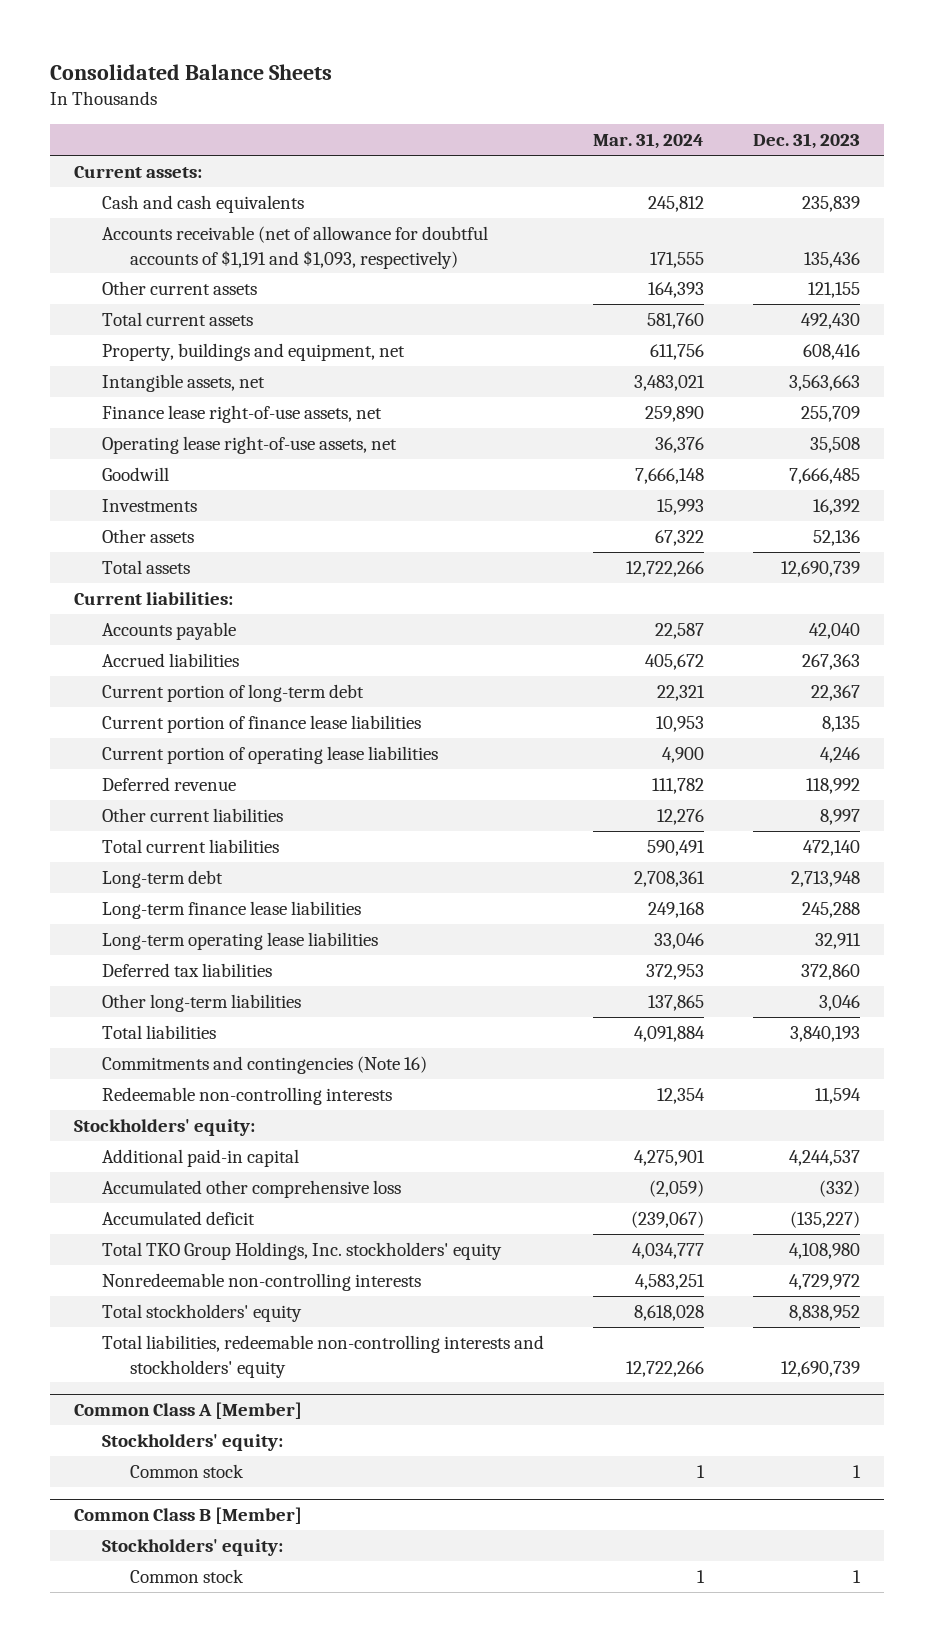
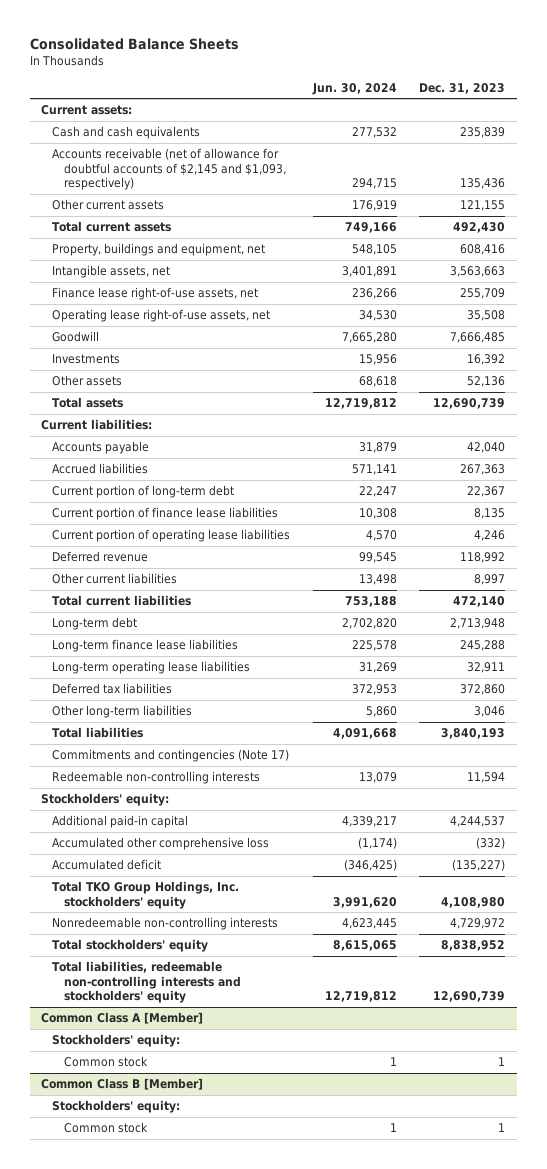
- | Mar. 31, 2024 | Dec. 31, 2023
+ | Jun. 30, 2024 | Dec. 31, 2023
- Accounts receivable (net of allowance for doubtful accounts of $1,191 and $1,093, respectively) | 171,555 | 135,436
+ Accounts receivable (net of allowance for doubtful accounts of $2,145 and $1,093, respectively) | 294,715 | 135,436
- Commitments and contingencies (Note 16)
+ Commitments and contingencies (Note 17)

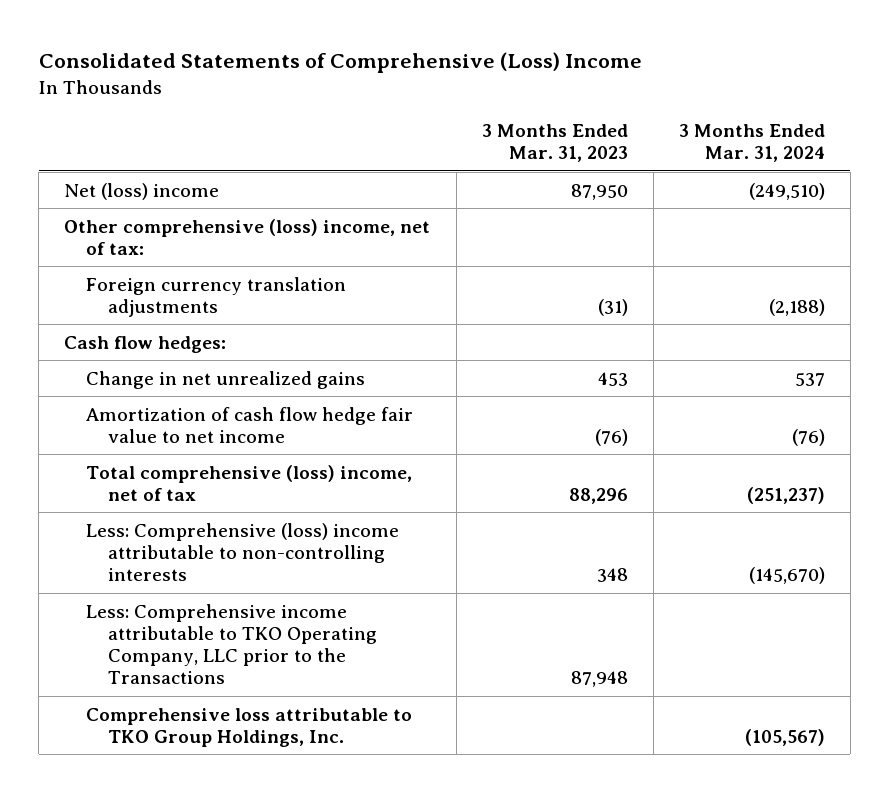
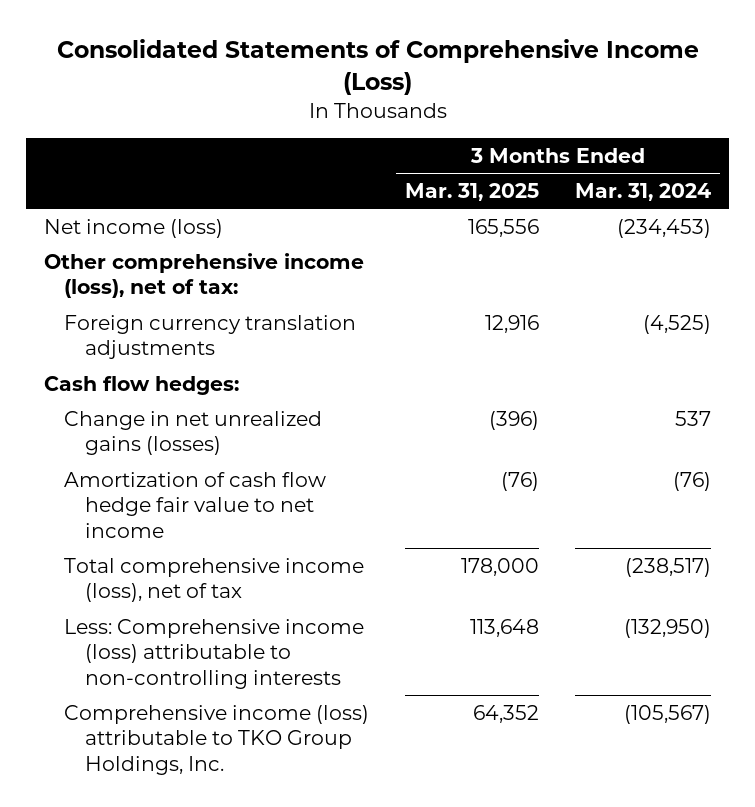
- Consolidated Statements of Comprehensive (Loss) Income
+ Consolidated Statements of Comprehensive Income (Loss)
- | 3 Months Ended Mar. 31, 2023 | 3 Months Ended Mar. 31, 2024
+ | 3 Months Ended Mar. 31, 2025 | 3 Months Ended Mar. 31, 2024
- Net (loss) income | 87,950 | (249,510)
- Other comprehensive (loss) income, net of tax:
- Foreign currency translation adjustments | (31) | (2,188)
+ Net income (loss) | 165,556 | (234,453)
+ Other comprehensive income (loss), net of tax:
+ Foreign currency translation adjustments | 12,916 | (4,525)
- Change in net unrealized gains | 453 | 537
+ Change in net unrealized gains (losses) | (396) | 537
- Total comprehensive (loss) income, net of tax | 88,296 | (251,237)
- Less: Comprehensive (loss) income attributable to non-controlling interests | 348 | (145,670)
- Less: Comprehensive income attributable to TKO Operating Company, LLC prior to the Transactions | 87,948 |
- Comprehensive loss attributable to TKO Group Holdings, Inc. | | (105,567)
+ Total comprehensive income (loss), net of tax | 178,000 | (238,517)
+ Less: Comprehensive income (loss) attributable to non-controlling interests | 113,648 | (132,950)
+ Comprehensive income (loss) attributable to TKO Group Holdings, Inc. | 64,352 | (105,567)

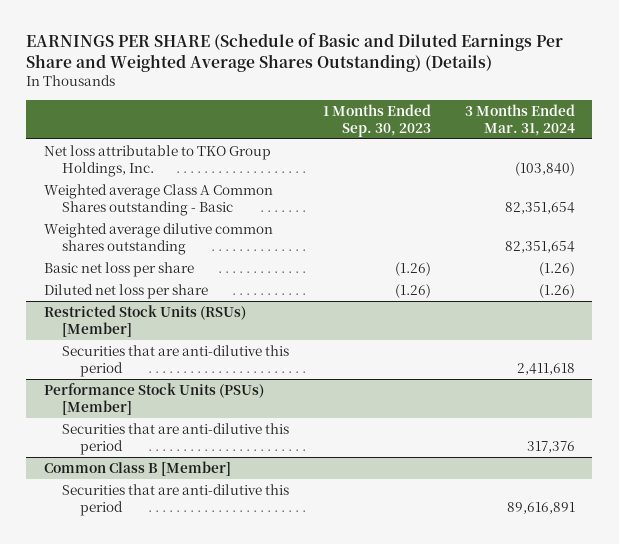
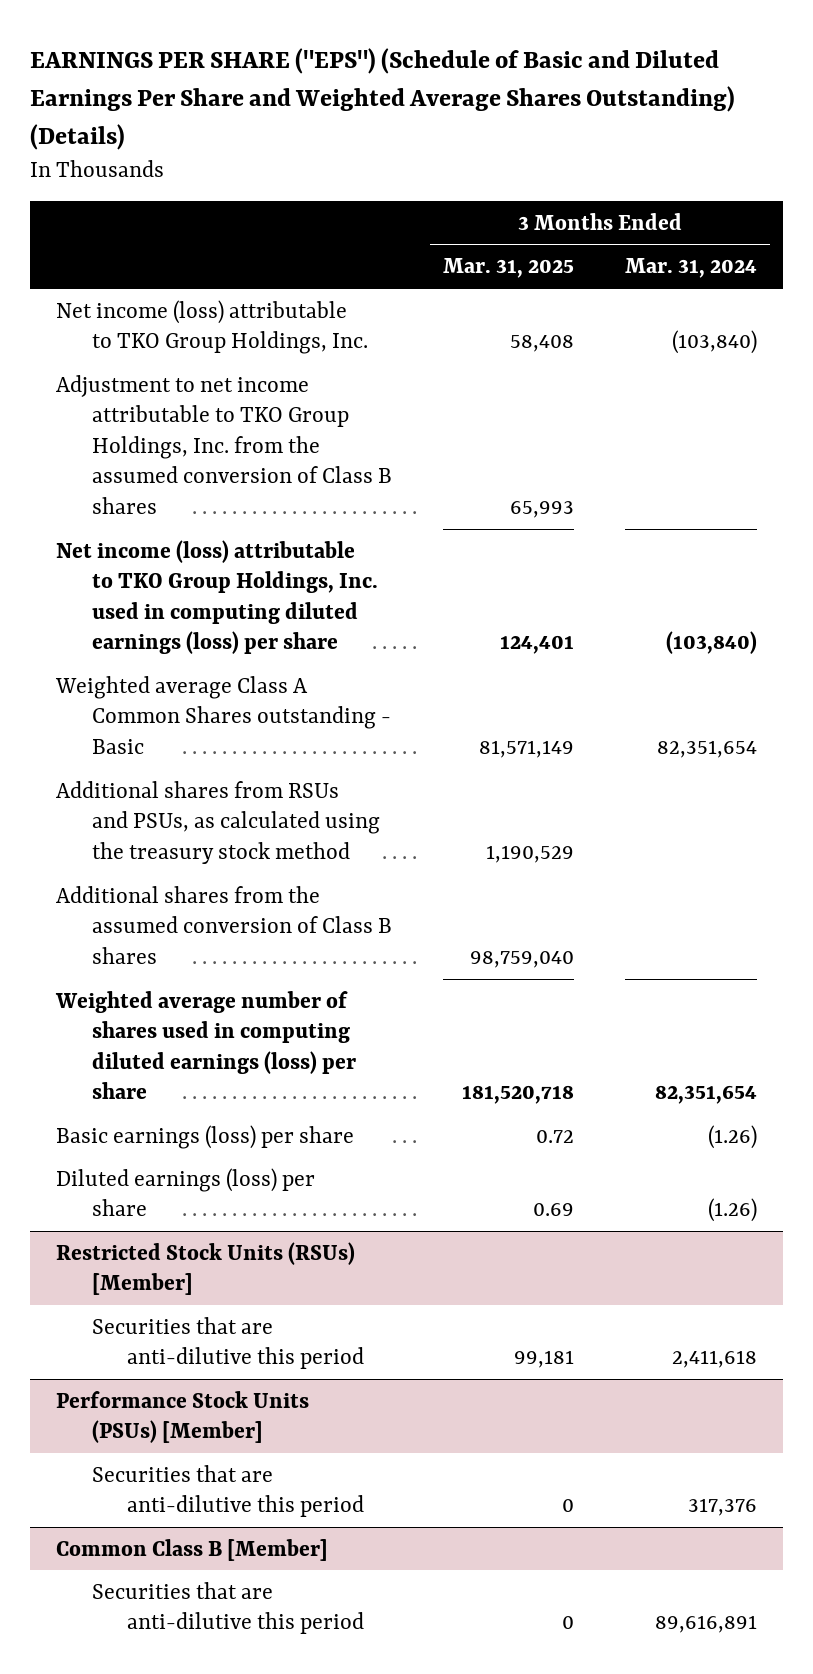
- EARNINGS PER SHARE (Schedule of Basic and Diluted Earnings Per Share and Weighted Average Shares Outstanding) (Details)
+ EARNINGS PER SHARE ("EPS") (Schedule of Basic and Diluted Earnings Per Share and Weighted Average Shares Outstanding) (Details)
- | 1 Months Ended Sep. 30, 2023 | 3 Months Ended Mar. 31, 2024
+ | 3 Months Ended Mar. 31, 2025 | 3 Months Ended Mar. 31, 2024
- Net loss attributable to TKO Group Holdings, Inc. | | (103,840)
+ Net income (loss) attributable to TKO Group Holdings, Inc. | 58,408 | (103,840)
+ Adjustment to net income attributable to TKO Group Holdings, Inc. from the assumed conversion of Class B shares | 65,993 |
+ Net income (loss) attributable to TKO Group Holdings, Inc. used in computing diluted earnings (loss) per share | 124,401 | (103,840)
- Weighted average dilutive common shares outstanding | | 82,351,654
- Basic net loss per share | (1.26) | (1.26)
- Diluted net loss per share | (1.26) | (1.26)
+ Additional shares from RSUs and PSUs, as calculated using the treasury stock method | 1,190,529 |
+ Additional shares from the assumed conversion of Class B shares | 98,759,040 |
+ Weighted average number of shares used in computing diluted earnings (loss) per share | 181,520,718 | 82,351,654
+ Basic earnings (loss) per share | 0.72 | (1.26)
+ Diluted earnings (loss) per share | 0.69 | (1.26)

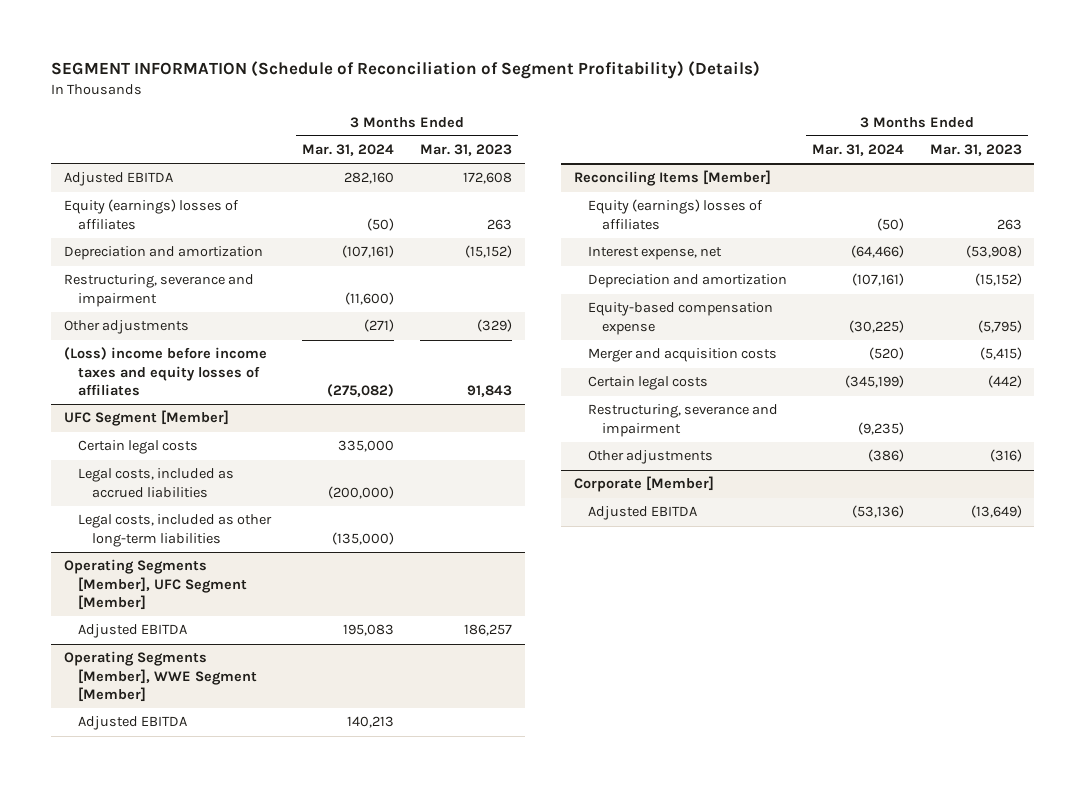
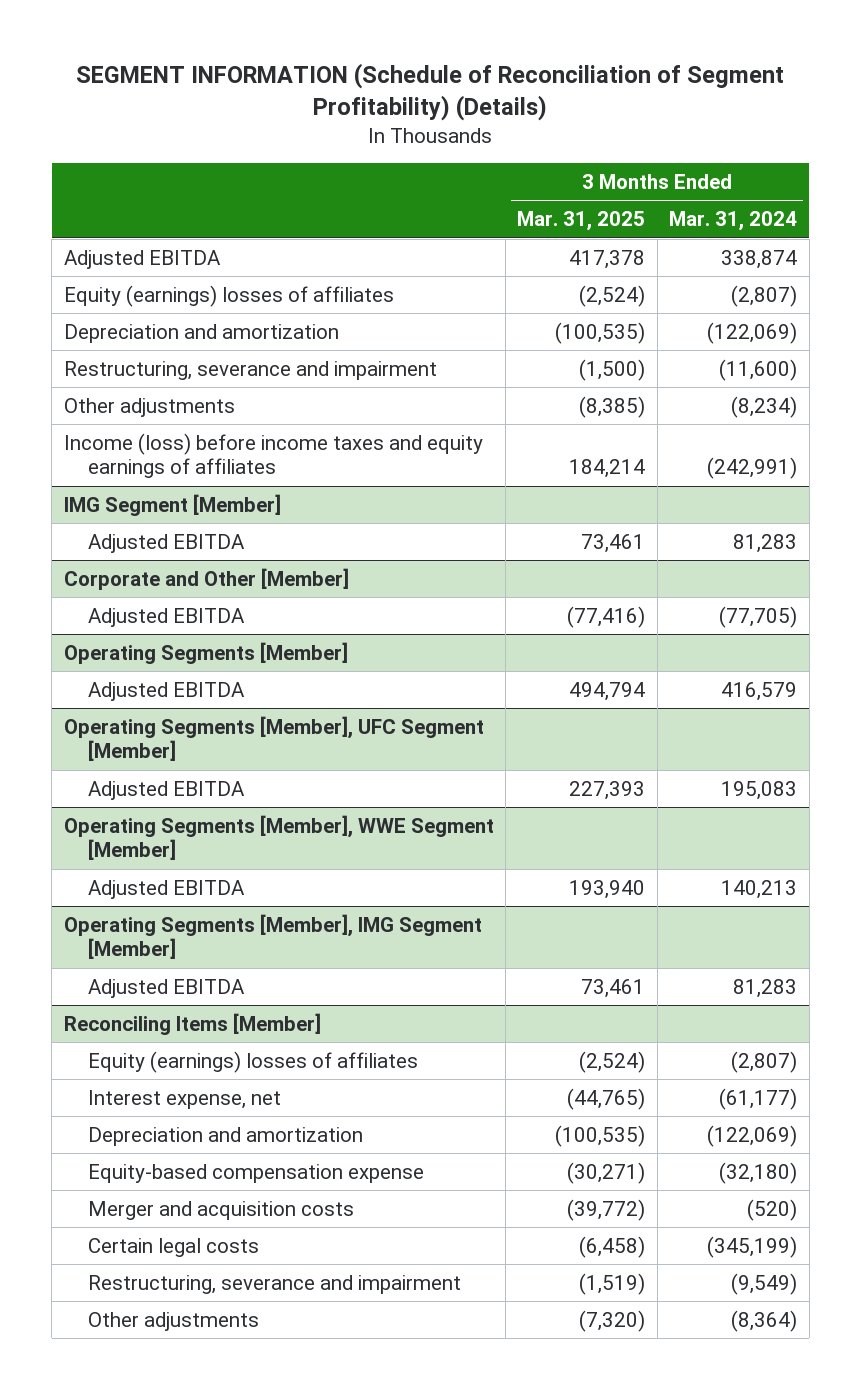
- | 3 Months Ended Mar. 31, 2024 | 3 Months Ended Mar. 31, 2023
+ | 3 Months Ended Mar. 31, 2025 | 3 Months Ended Mar. 31, 2024
- Adjusted EBITDA | 282,160 | 172,608
- Equity (earnings) losses of affiliates | (50) | 263
- Depreciation and amortization | (107,161) | (15,152)
+ Adjusted EBITDA | 417,378 | 338,874
+ Equity (earnings) losses of affiliates | (2,524) | (2,807)
+ Depreciation and amortization | (100,535) | (122,069)
- Other adjustments | (271) | (329)
- (Loss) income before income taxes and equity losses of affiliates | (275,082) | 91,843
- UFC Segment [Member]
- Certain legal costs | 335,000 |
- Legal costs, included as accrued liabilities | (200,000) |
- Legal costs, included as other long-term liabilities | (135,000) |
+ Other adjustments | (8,385) | (8,234)
+ Income (loss) before income taxes and equity earnings of affiliates | 184,214 | (242,991)
+ IMG Segment [Member]
+ Adjusted EBITDA | 73,461 | 81,283
+ Corporate and Other [Member]
+ Adjusted EBITDA | (77,416) | (77,705)
+ Operating Segments [Member]
+ Adjusted EBITDA | 494,794 | 416,579
+ Operating Segments [Member], IMG Segment [Member]
+ Adjusted EBITDA | 73,461 | 81,283
@ Reconciling Items [Member]
- Equity (earnings) losses of affiliates | (50) | 263
- Interest expense, net | (64,466) | (53,908)
- Depreciation and amortization | (107,161) | (15,152)
- Equity-based compensation expense | (30,225) | (5,795)
+ Equity (earnings) losses of affiliates | (2,524) | (2,807)
+ Interest expense, net | (44,765) | (61,177)
+ Depreciation and amortization | (100,535) | (122,069)
+ Equity-based compensation expense | (30,271) | (32,180)
- Restructuring, severance and impairment | (9,235) |
- Other adjustments | (386) | (316)
- Corporate [Member]
- Adjusted EBITDA | (53,136) | (13,649)
@ Reconciling Items [Member]
+ Restructuring, severance and impairment | (1,519) | (9,549)
+ Other adjustments | (7,320) | (8,364)

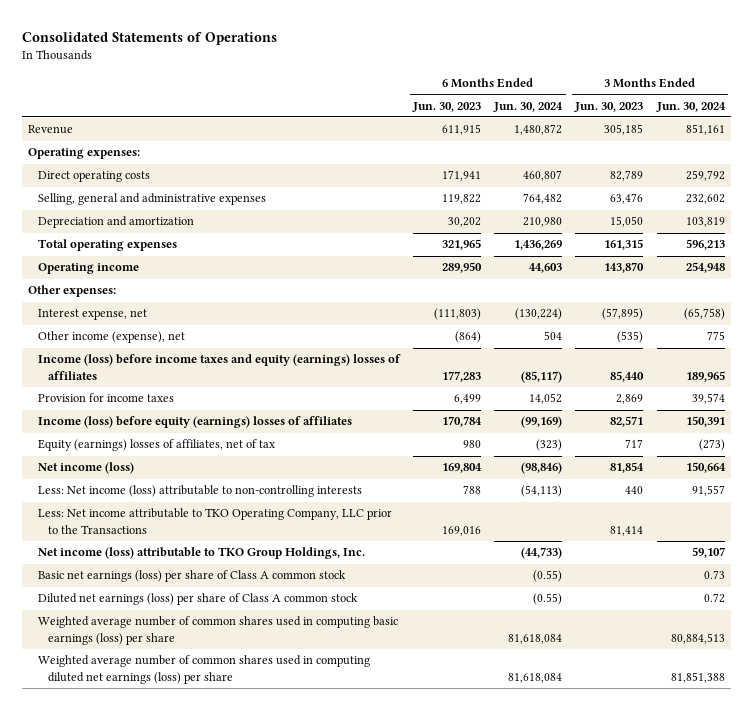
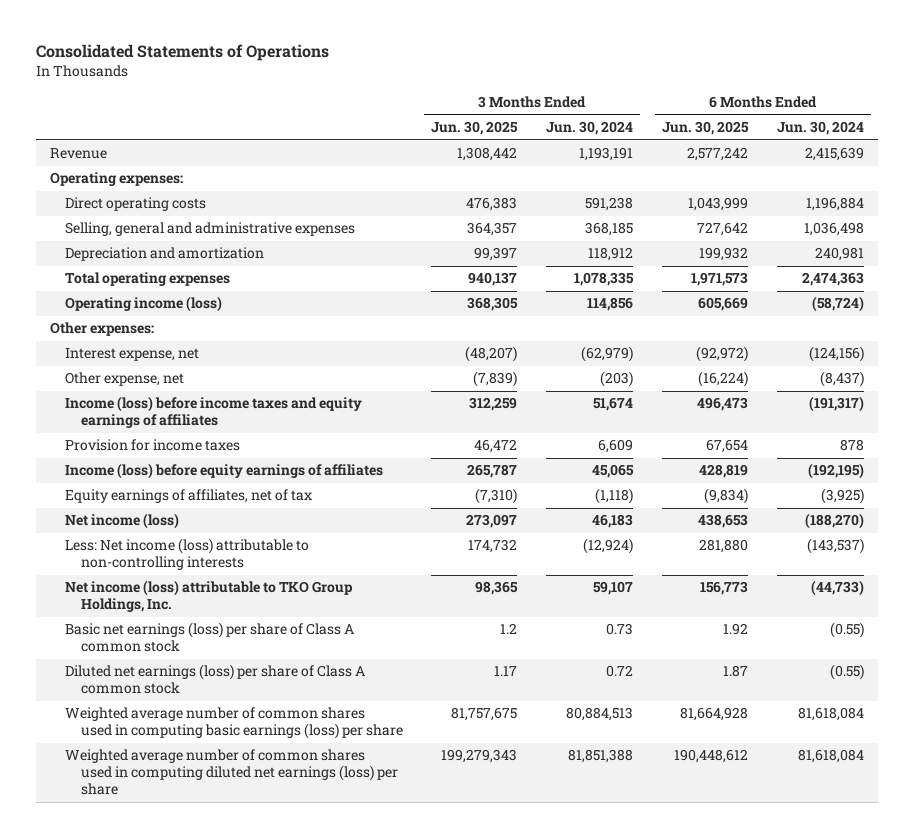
- | 6 Months Ended Jun. 30, 2023 | 6 Months Ended Jun. 30, 2024 | 3 Months Ended Jun. 30, 2023 | 3 Months Ended Jun. 30, 2024
+ | 3 Months Ended Jun. 30, 2025 | 3 Months Ended Jun. 30, 2024 | 6 Months Ended Jun. 30, 2025 | 6 Months Ended Jun. 30, 2024
- Revenue | 611,915 | 1,480,872 | 305,185 | 851,161
+ Revenue | 1,308,442 | 1,193,191 | 2,577,242 | 2,415,639
- Direct operating costs | 171,941 | 460,807 | 82,789 | 259,792
- Selling, general and administrative expenses | 119,822 | 764,482 | 63,476 | 232,602
- Depreciation and amortization | 30,202 | 210,980 | 15,050 | 103,819
- Total operating expenses | 321,965 | 1,436,269 | 161,315 | 596,213
- Operating income | 289,950 | 44,603 | 143,870 | 254,948
+ Direct operating costs | 476,383 | 591,238 | 1,043,999 | 1,196,884
+ Selling, general and administrative expenses | 364,357 | 368,185 | 727,642 | 1,036,498
+ Depreciation and amortization | 99,397 | 118,912 | 199,932 | 240,981
+ Total operating expenses | 940,137 | 1,078,335 | 1,971,573 | 2,474,363
+ Operating income (loss) | 368,305 | 114,856 | 605,669 | (58,724)
- Interest expense, net | (111,803) | (130,224) | (57,895) | (65,758)
- Other income (expense), net | (864) | 504 | (535) | 775
- Income (loss) before income taxes and equity (earnings) losses of affiliates | 177,283 | (85,117) | 85,440 | 189,965
- Provision for income taxes | 6,499 | 14,052 | 2,869 | 39,574
- Income (loss) before equity (earnings) losses of affiliates | 170,784 | (99,169) | 82,571 | 150,391
- Equity (earnings) losses of affiliates, net of tax | 980 | (323) | 717 | (273)
- Net income (loss) | 169,804 | (98,846) | 81,854 | 150,664
- Less: Net income (loss) attributable to non-controlling interests | 788 | (54,113) | 440 | 91,557
- Less: Net income attributable to TKO Operating Company, LLC prior to the Transactions | 169,016 | | 81,414 |
+ Interest expense, net | (48,207) | (62,979) | (92,972) | (124,156)
+ Other expense, net | (7,839) | (203) | (16,224) | (8,437)
+ Income (loss) before income taxes and equity earnings of affiliates | 312,259 | 51,674 | 496,473 | (191,317)
+ Provision for income taxes | 46,472 | 6,609 | 67,654 | 878
+ Income (loss) before equity earnings of affiliates | 265,787 | 45,065 | 428,819 | (192,195)
+ Equity earnings of affiliates, net of tax | (7,310) | (1,118) | (9,834) | (3,925)
+ Net income (loss) | 273,097 | 46,183 | 438,653 | (188,270)
+ Less: Net income (loss) attributable to non-controlling interests | 174,732 | (12,924) | 281,880 | (143,537)

